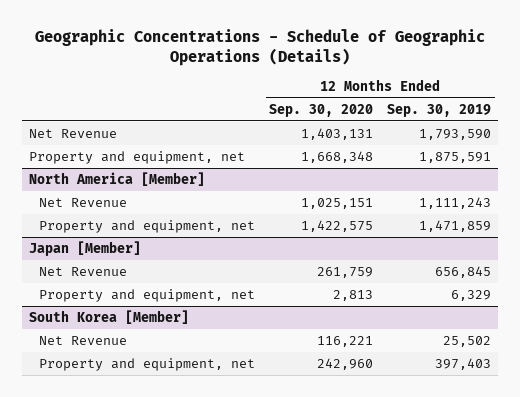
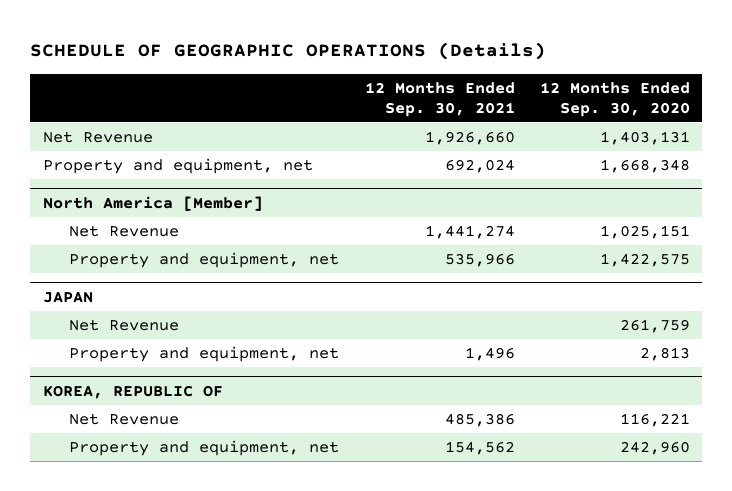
- Geographic Concentrations - Schedule of Geographic Operations (Details)
+ SCHEDULE OF GEOGRAPHIC OPERATIONS (Details)
- | 12 Months Ended Sep. 30, 2020 | 12 Months Ended Sep. 30, 2019
+ | 12 Months Ended Sep. 30, 2021 | 12 Months Ended Sep. 30, 2020
- Japan [Member]
+ JAPAN
- South Korea [Member]
+ KOREA, REPUBLIC OF

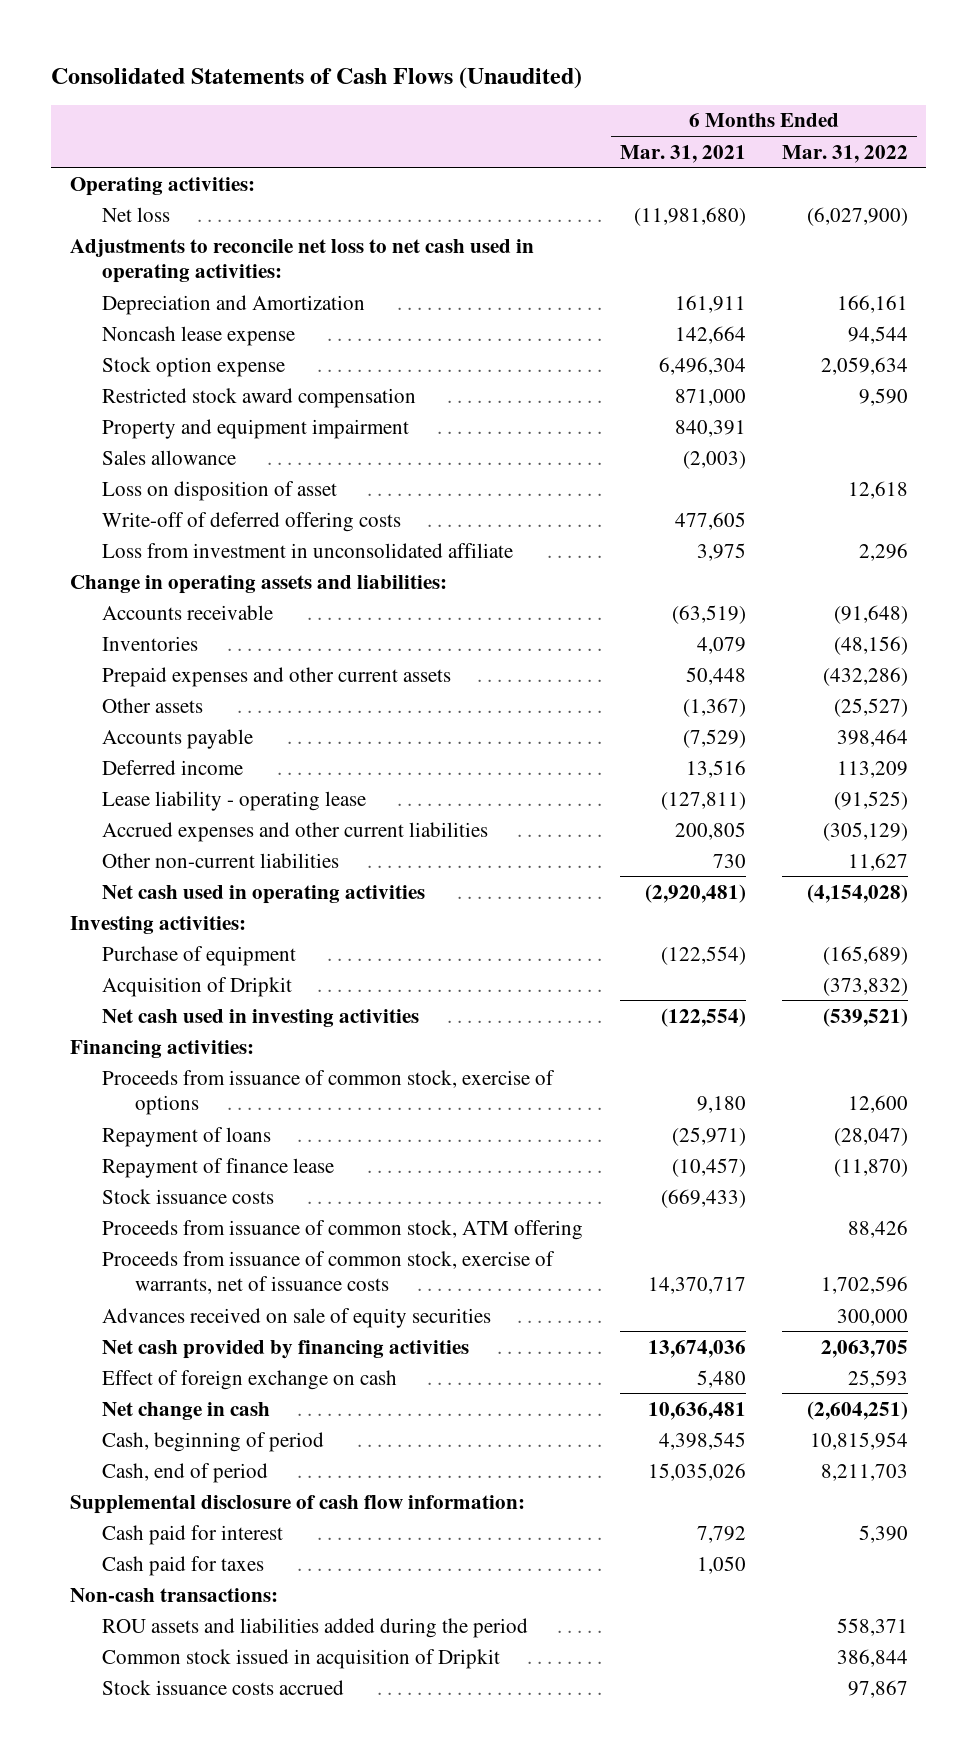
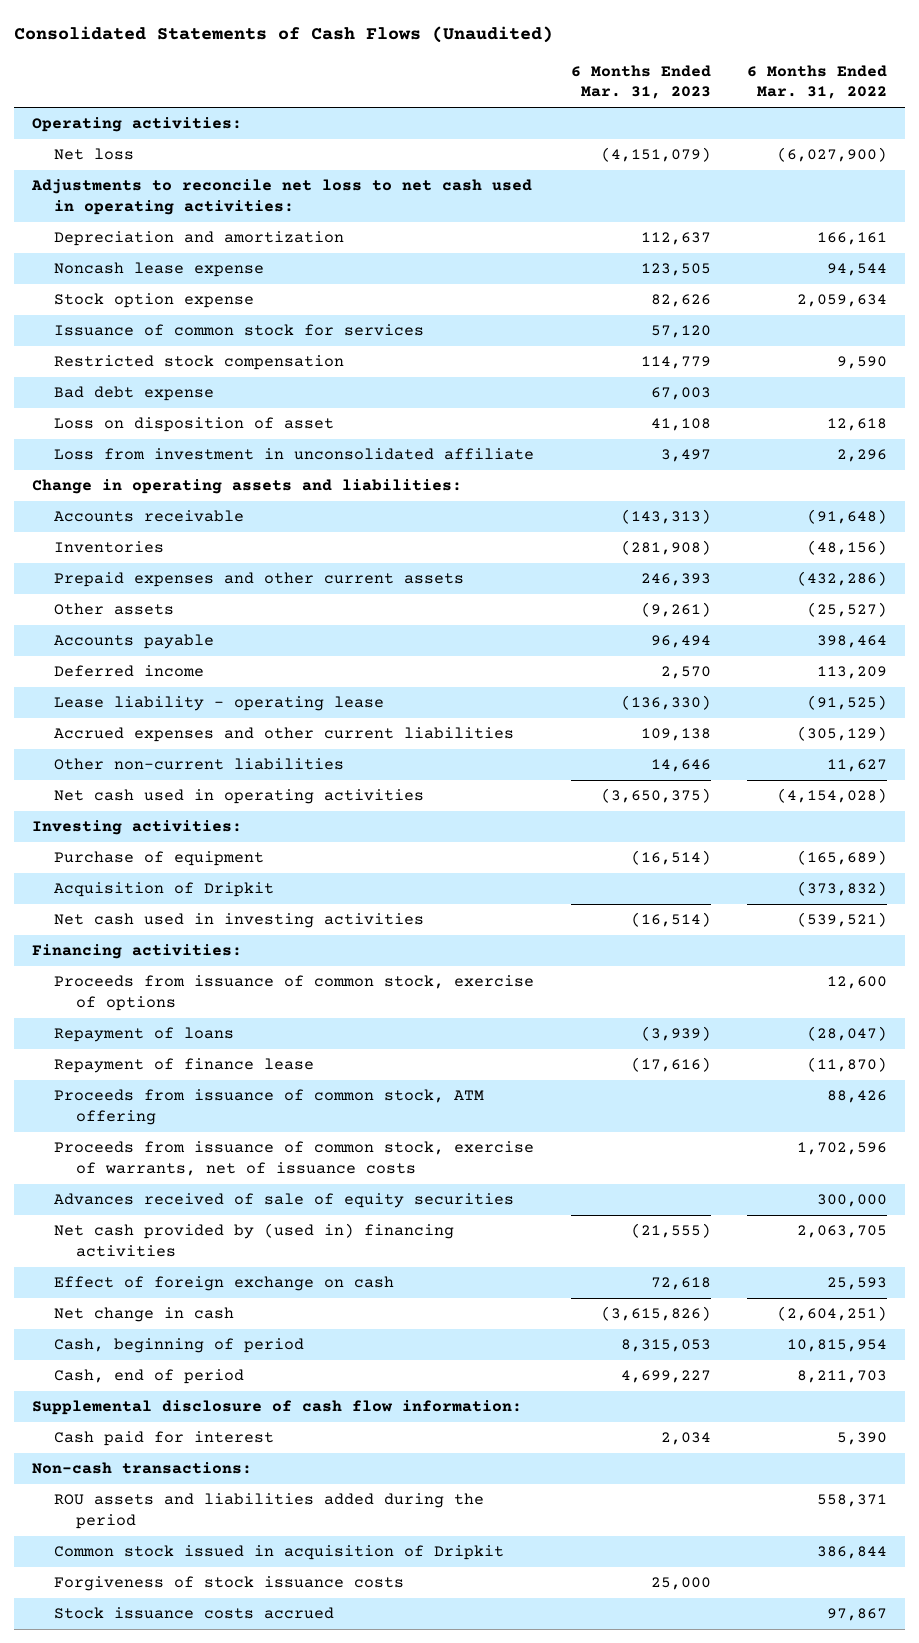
- | 6 Months Ended Mar. 31, 2021 | 6 Months Ended Mar. 31, 2022
+ | 6 Months Ended Mar. 31, 2023 | 6 Months Ended Mar. 31, 2022
- Depreciation and Amortization | 161,911 | 166,161
+ Depreciation and amortization | 112,637 | 166,161
- Restricted stock award compensation | 871,000 | 9,590
- Property and equipment impairment | 840,391 |
- Sales allowance | (2,003) |
+ Issuance of common stock for services | 57,120 |
+ Restricted stock compensation | 114,779 | 9,590
+ Bad debt expense | 67,003 |
- Write-off of deferred offering costs | 477,605 |
- Stock issuance costs | (669,433) |
- Advances received on sale of equity securities | | 300,000
- Net cash provided by financing activities | 13,674,036 | 2,063,705
+ Advances received of sale of equity securities | | 300,000
+ Net cash provided by (used in) financing activities | (21,555) | 2,063,705
- Cash paid for taxes | 1,050 |
+ Forgiveness of stock issuance costs | 25,000 |

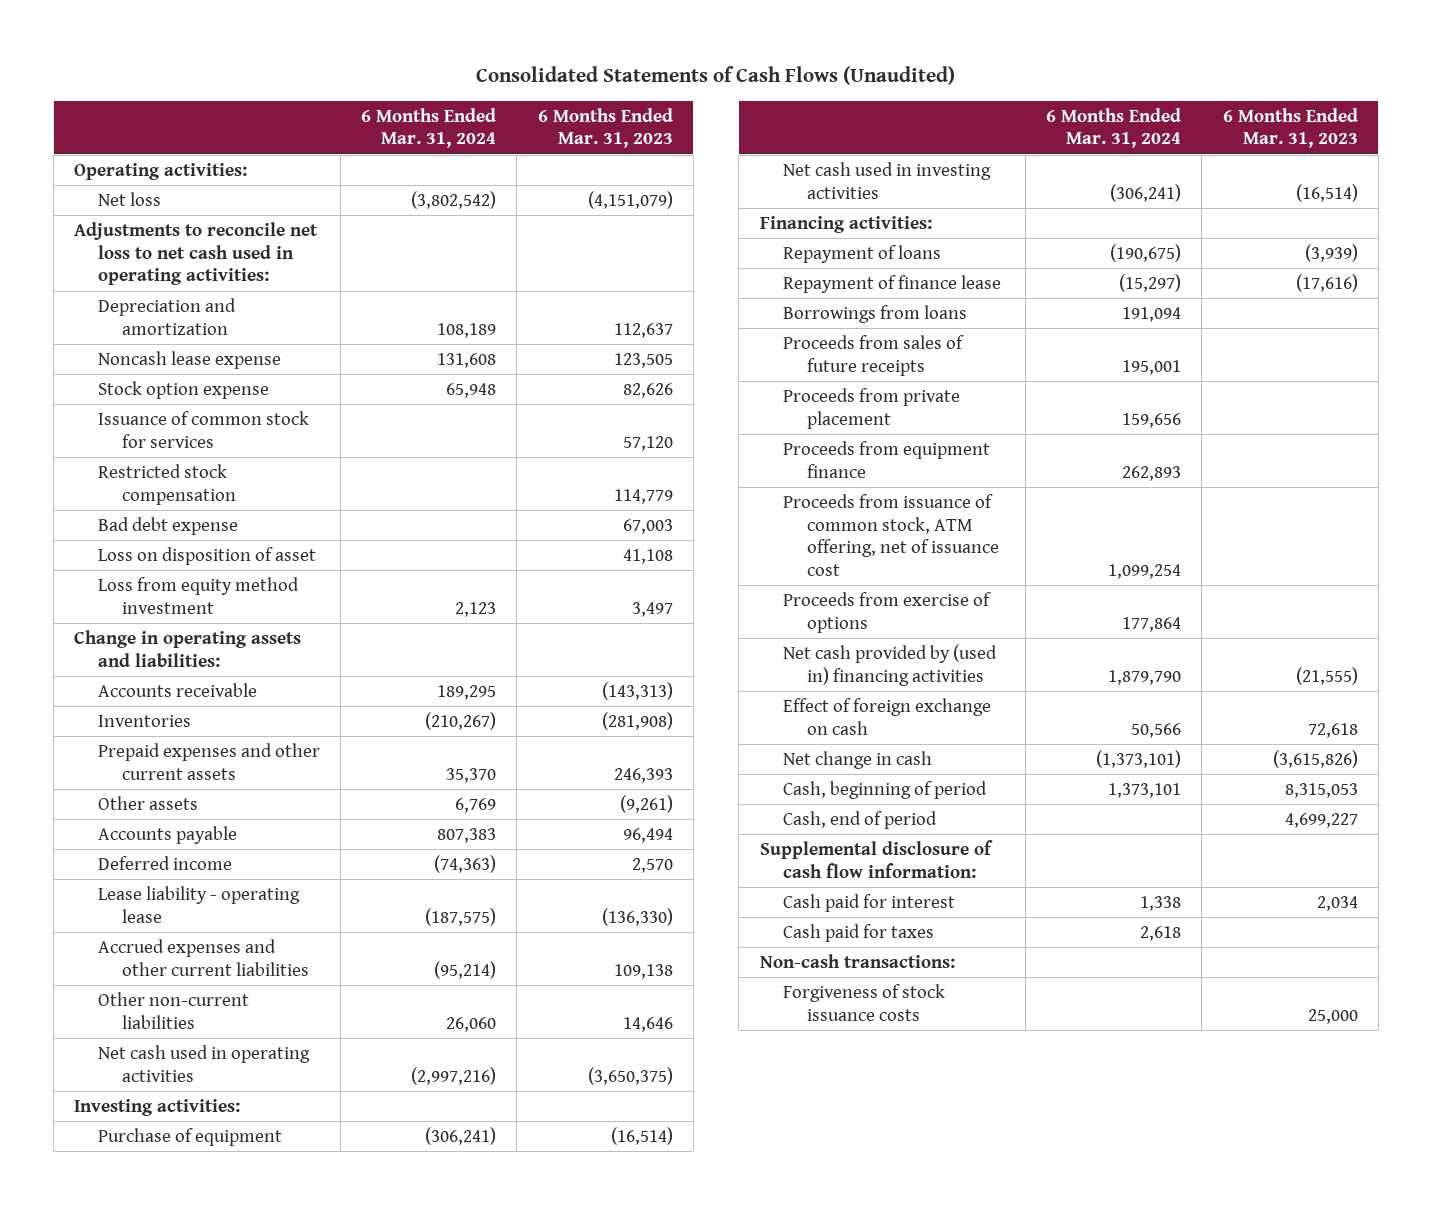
- | 6 Months Ended Mar. 31, 2023 | 6 Months Ended Mar. 31, 2022
+ | 6 Months Ended Mar. 31, 2024 | 6 Months Ended Mar. 31, 2023
- Loss from investment in unconsolidated affiliate | 3,497 | 2,296
+ Loss from equity method investment | 2,123 | 3,497
- Acquisition of Dripkit | | (373,832)
- Proceeds from issuance of common stock, exercise of options | | 12,600
- Proceeds from issuance of common stock, ATM offering | | 88,426
- Proceeds from issuance of common stock, exercise of warrants, net of issuance costs | | 1,702,596
- Advances received of sale of equity securities | | 300,000
+ Borrowings from loans | 191,094 |
+ Proceeds from sales of future receipts | 195,001 |
+ Proceeds from private placement | 159,656 |
+ Proceeds from equipment finance | 262,893 |
+ Proceeds from issuance of common stock, ATM offering, net of issuance cost | 1,099,254 |
+ Proceeds from exercise of options | 177,864 |
+ Cash paid for taxes | 2,618 |
- ROU assets and liabilities added during the period | | 558,371
- Common stock issued in acquisition of Dripkit | | 386,844
- Stock issuance costs accrued | | 97,867

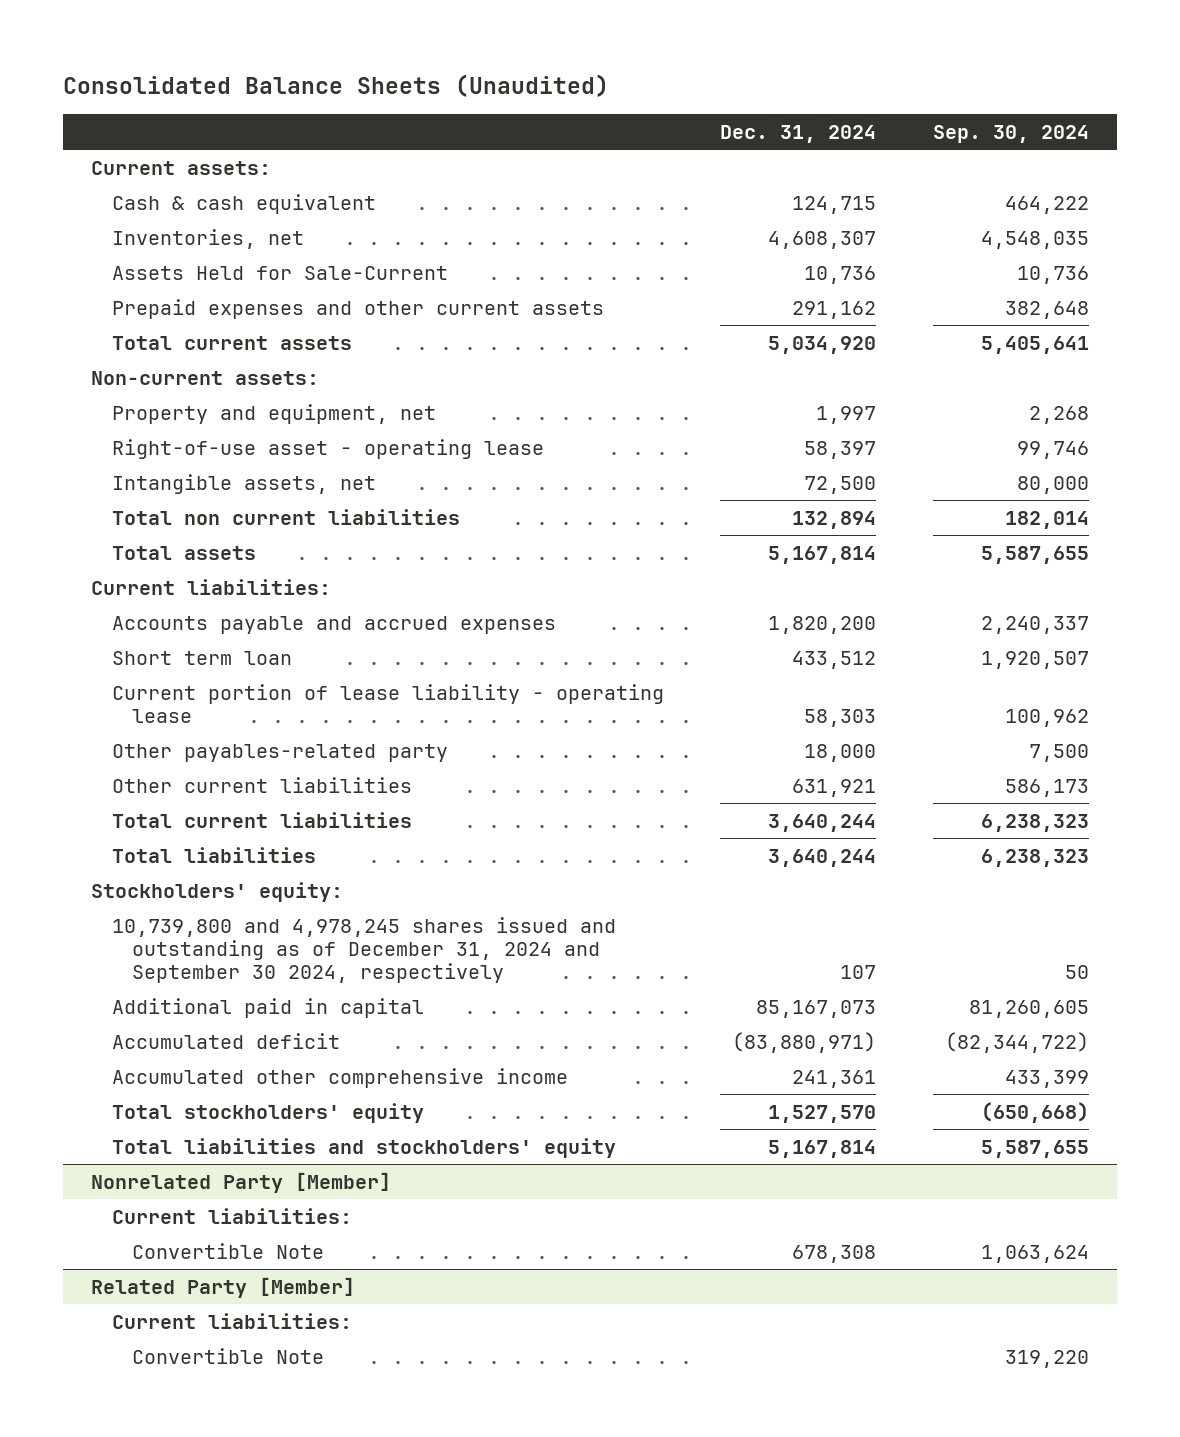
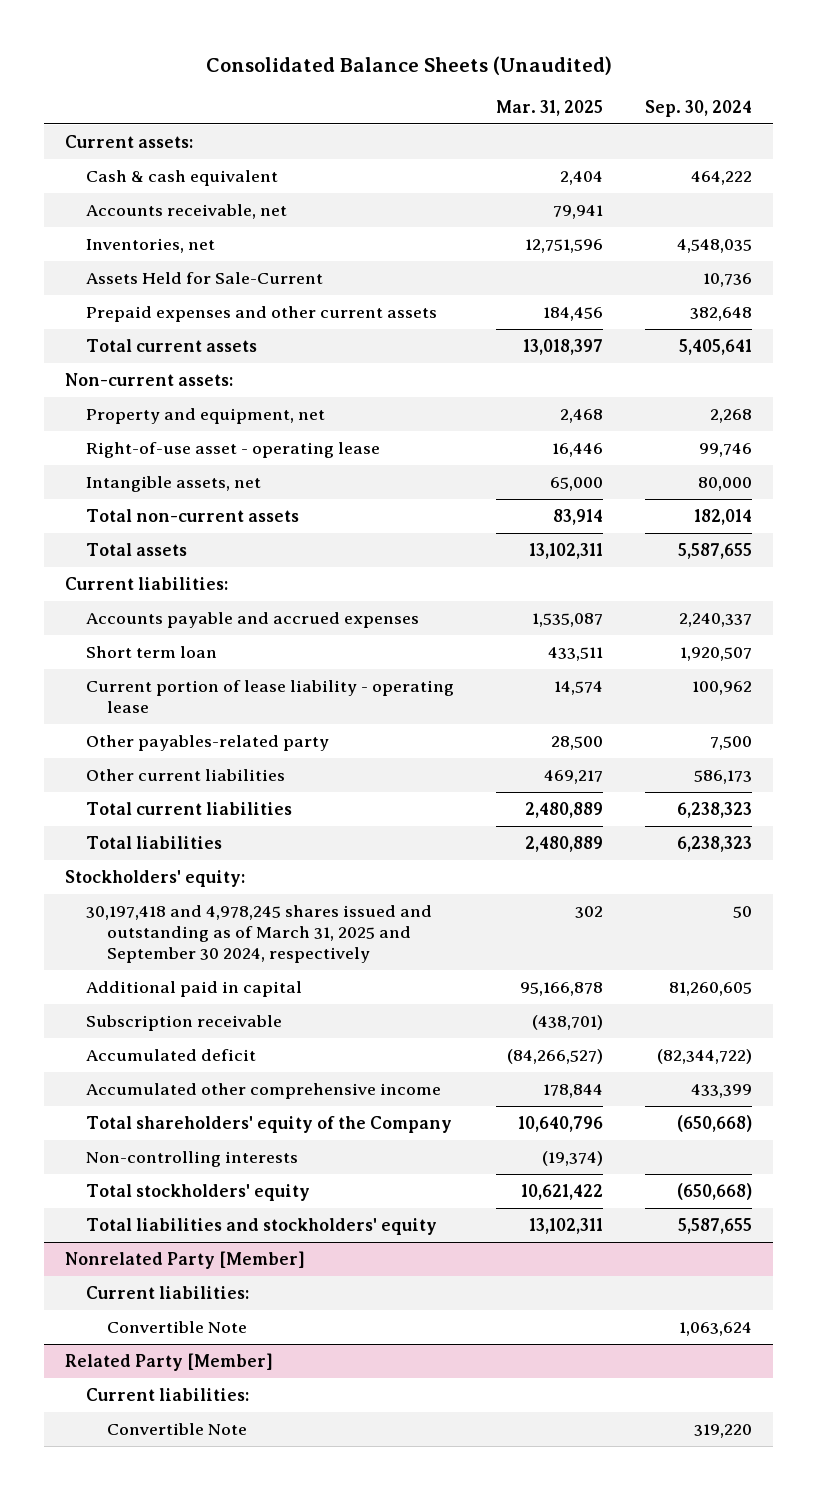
- | Dec. 31, 2024 | Sep. 30, 2024
+ | Mar. 31, 2025 | Sep. 30, 2024
+ Accounts receivable, net | 79,941 |
- Total non current liabilities | 132,894 | 182,014
+ Total non-current assets | 83,914 | 182,014
- 10,739,800 and 4,978,245 shares issued and outstanding as of December 31, 2024 and September 30 2024, respectively | 107 | 50
+ 30,197,418 and 4,978,245 shares issued and outstanding as of March 31, 2025 and September 30 2024, respectively | 302 | 50
+ Subscription receivable | (438,701) |
+ Total shareholders' equity of the Company | 10,640,796 | (650,668)
+ Non-controlling interests | (19,374) |

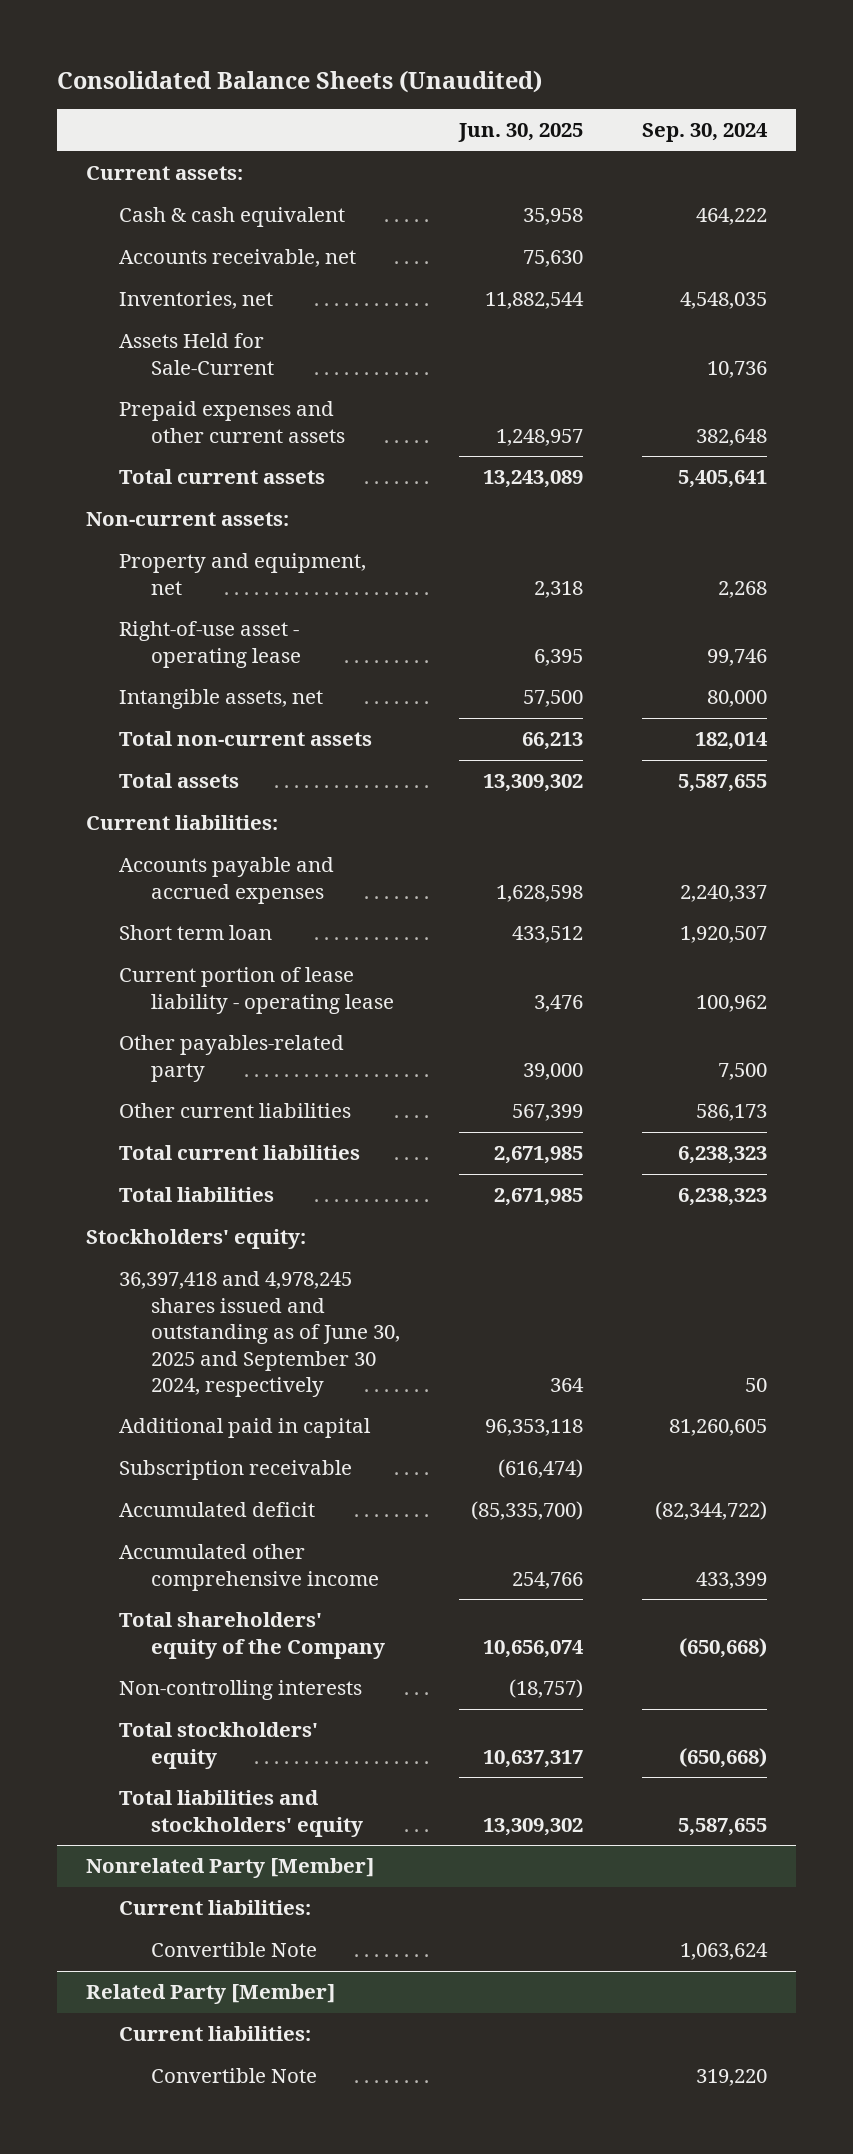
- | Mar. 31, 2025 | Sep. 30, 2024
+ | Jun. 30, 2025 | Sep. 30, 2024
- 30,197,418 and 4,978,245 shares issued and outstanding as of March 31, 2025 and September 30 2024, respectively | 302 | 50
+ 36,397,418 and 4,978,245 shares issued and outstanding as of June 30, 2025 and September 30 2024, respectively | 364 | 50

